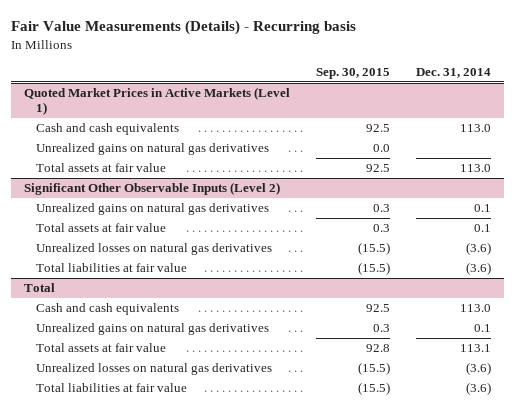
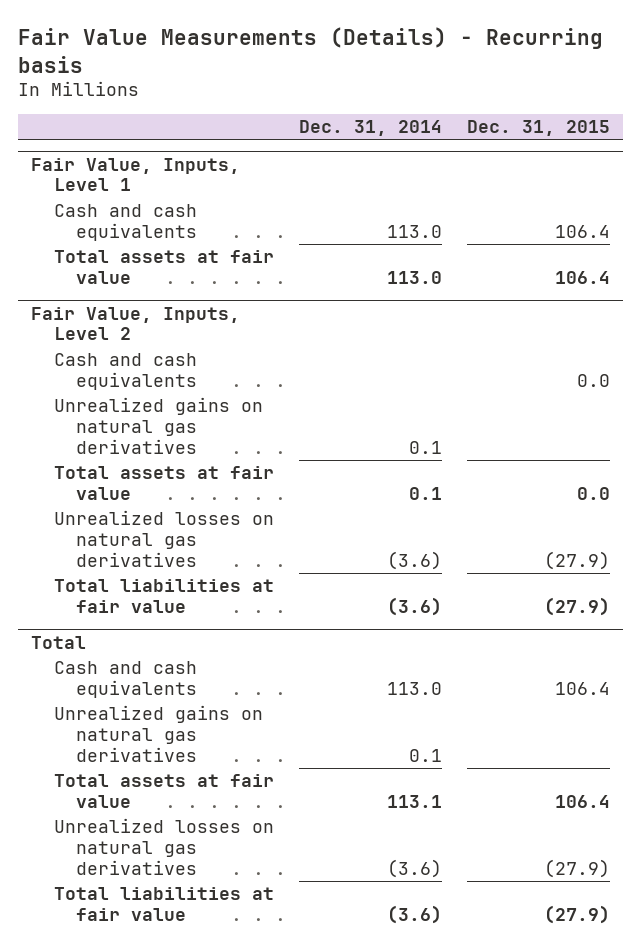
- | Sep. 30, 2015 | Dec. 31, 2014
+ | Dec. 31, 2014 | Dec. 31, 2015
- Quoted Market Prices in Active Markets (Level 1)
+ Fair Value, Inputs, Level 1
- Unrealized gains on natural gas derivatives | 0.0 |
- Significant Other Observable Inputs (Level 2)
+ Fair Value, Inputs, Level 2
+ Cash and cash equivalents | | 0.0

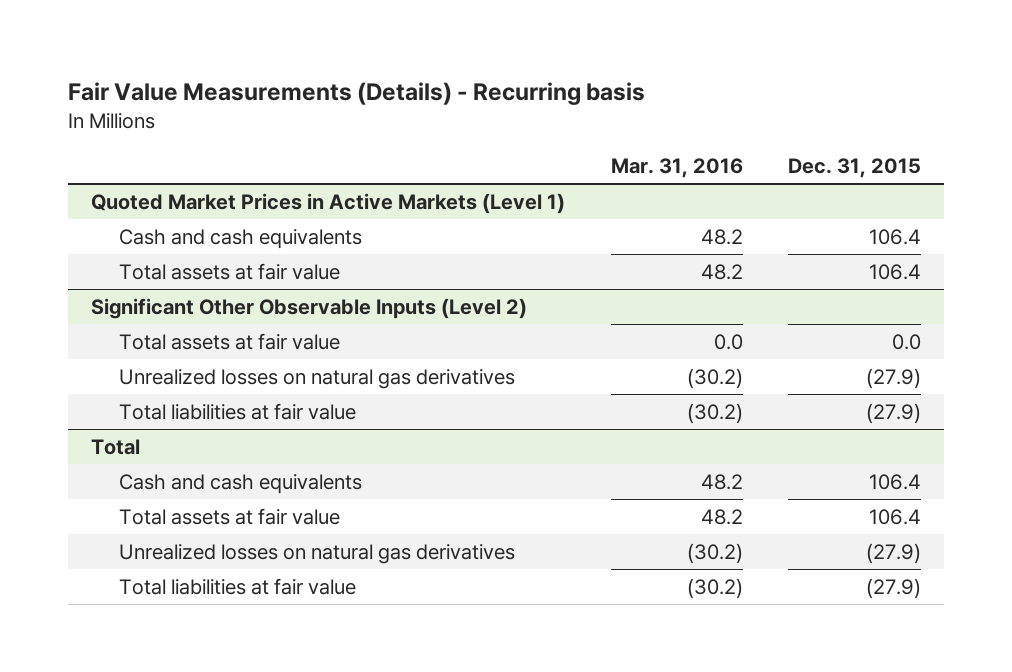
- | Dec. 31, 2014 | Dec. 31, 2015
+ | Mar. 31, 2016 | Dec. 31, 2015
- Fair Value, Inputs, Level 1
+ Quoted Market Prices in Active Markets (Level 1)
- Fair Value, Inputs, Level 2
- Cash and cash equivalents | | 0.0
- Unrealized gains on natural gas derivatives | 0.1 |
+ Significant Other Observable Inputs (Level 2)
@ Total
- Unrealized gains on natural gas derivatives | 0.1 |

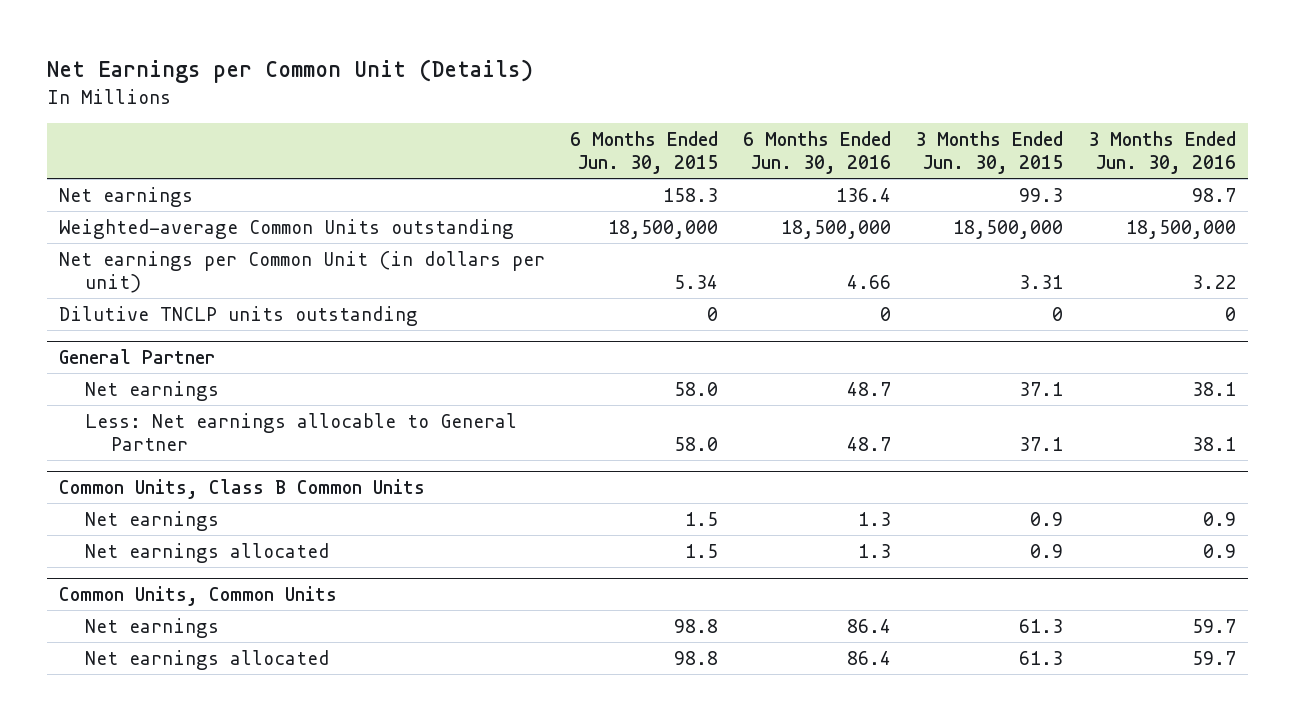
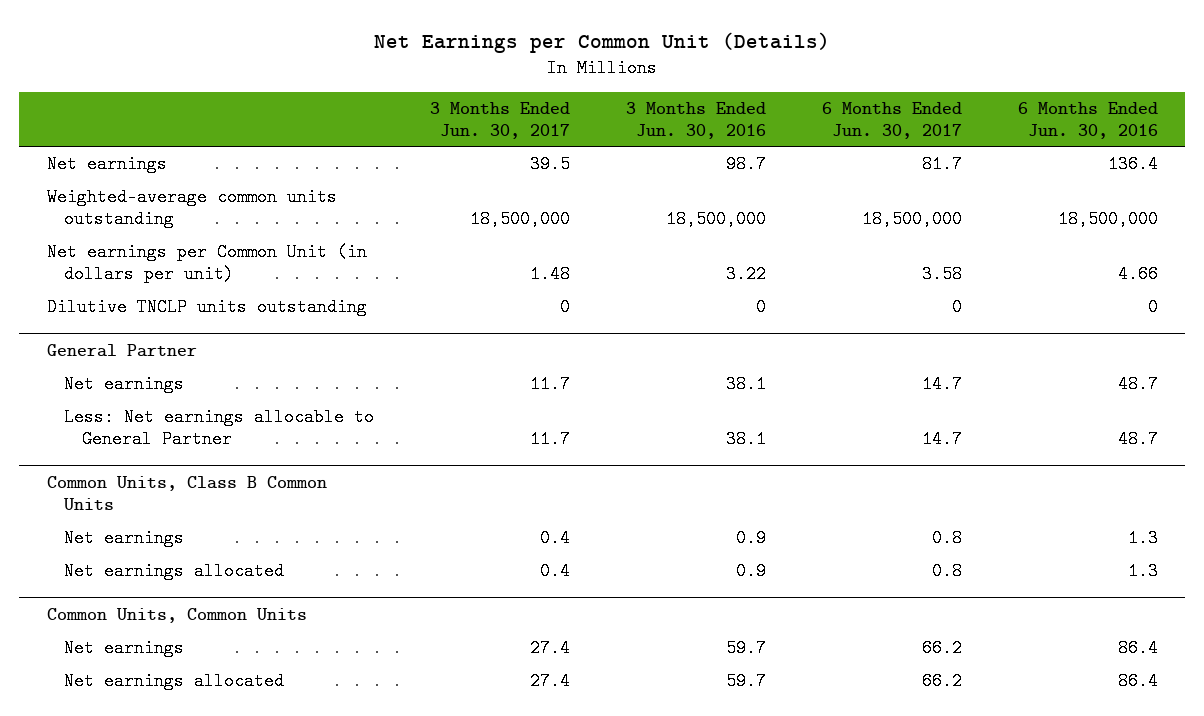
- | 6 Months Ended Jun. 30, 2015 | 6 Months Ended Jun. 30, 2016 | 3 Months Ended Jun. 30, 2015 | 3 Months Ended Jun. 30, 2016
+ | 3 Months Ended Jun. 30, 2017 | 3 Months Ended Jun. 30, 2016 | 6 Months Ended Jun. 30, 2017 | 6 Months Ended Jun. 30, 2016
- Weighted-average Common Units outstanding | 18,500,000 | 18,500,000 | 18,500,000 | 18,500,000
+ Weighted-average common units outstanding | 18,500,000 | 18,500,000 | 18,500,000 | 18,500,000

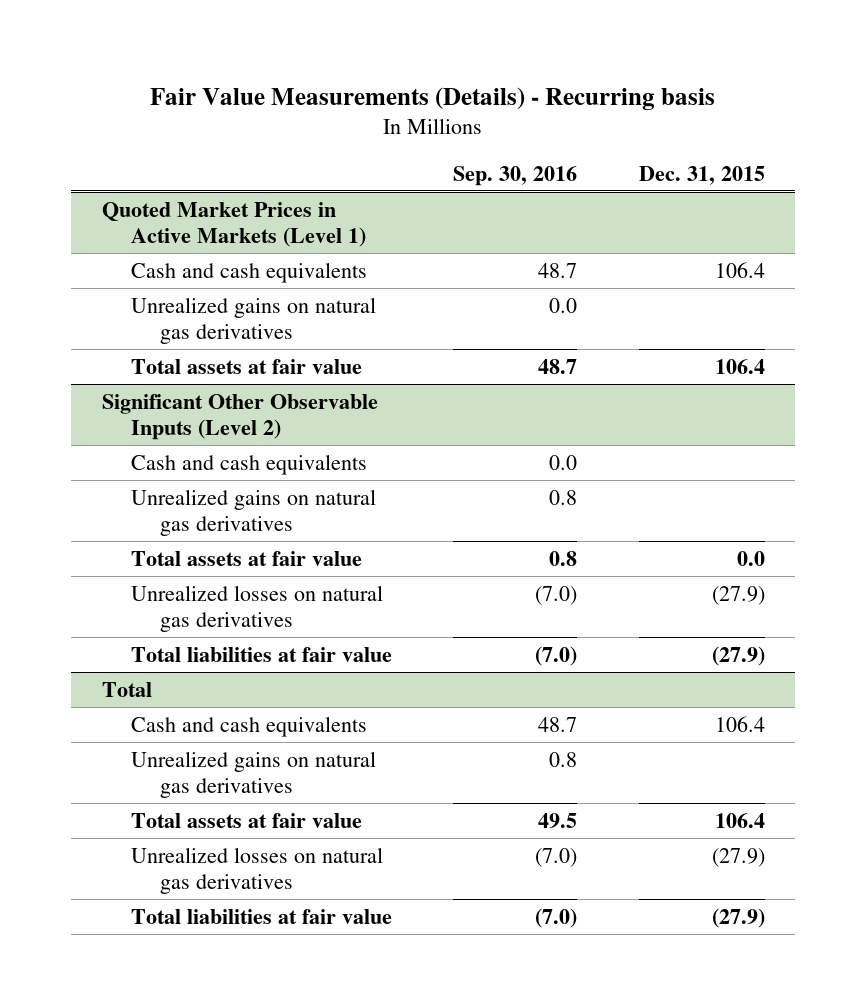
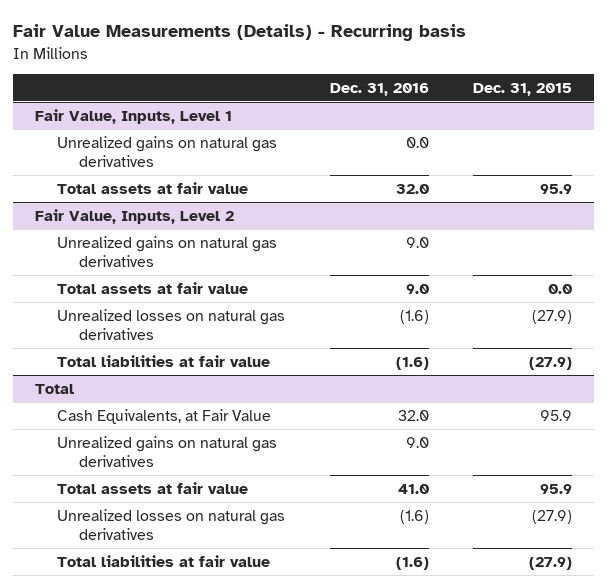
- | Sep. 30, 2016 | Dec. 31, 2015
+ | Dec. 31, 2016 | Dec. 31, 2015
- Quoted Market Prices in Active Markets (Level 1)
- Cash and cash equivalents | 48.7 | 106.4
+ Fair Value, Inputs, Level 1
- Total assets at fair value | 48.7 | 106.4
- Significant Other Observable Inputs (Level 2)
- Cash and cash equivalents | 0.0 |
+ Total assets at fair value | 32.0 | 95.9
+ Fair Value, Inputs, Level 2
@ Total
- Cash and cash equivalents | 48.7 | 106.4
+ Cash Equivalents, at Fair Value | 32.0 | 95.9
- Total assets at fair value | 49.5 | 106.4
+ Total assets at fair value | 41.0 | 95.9

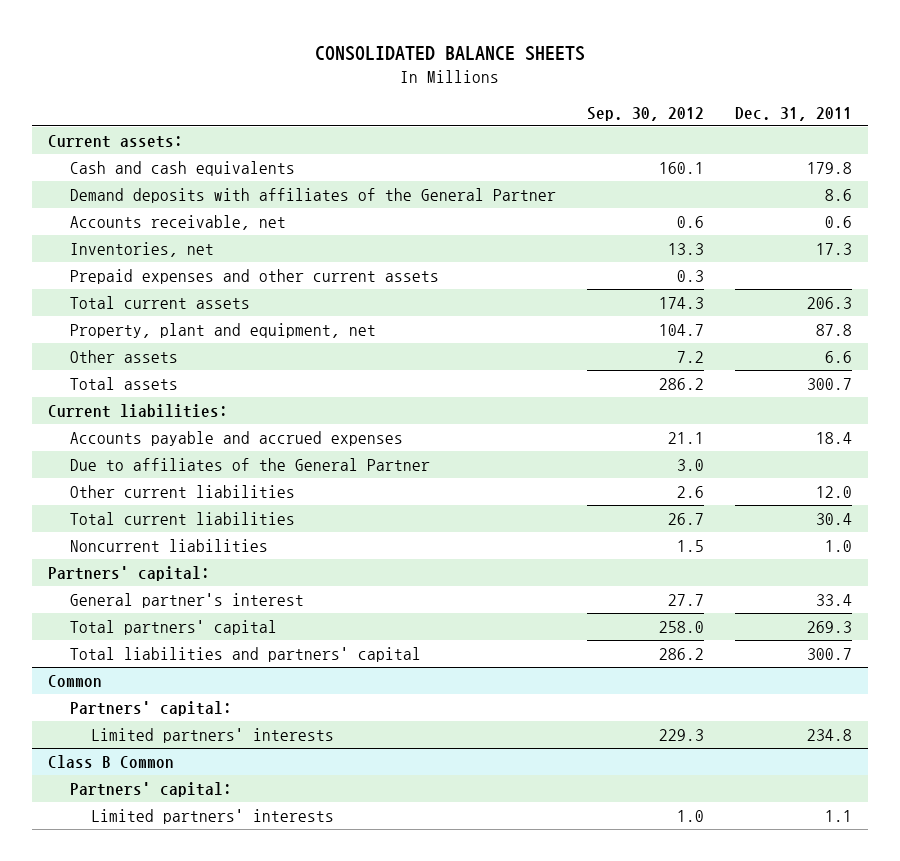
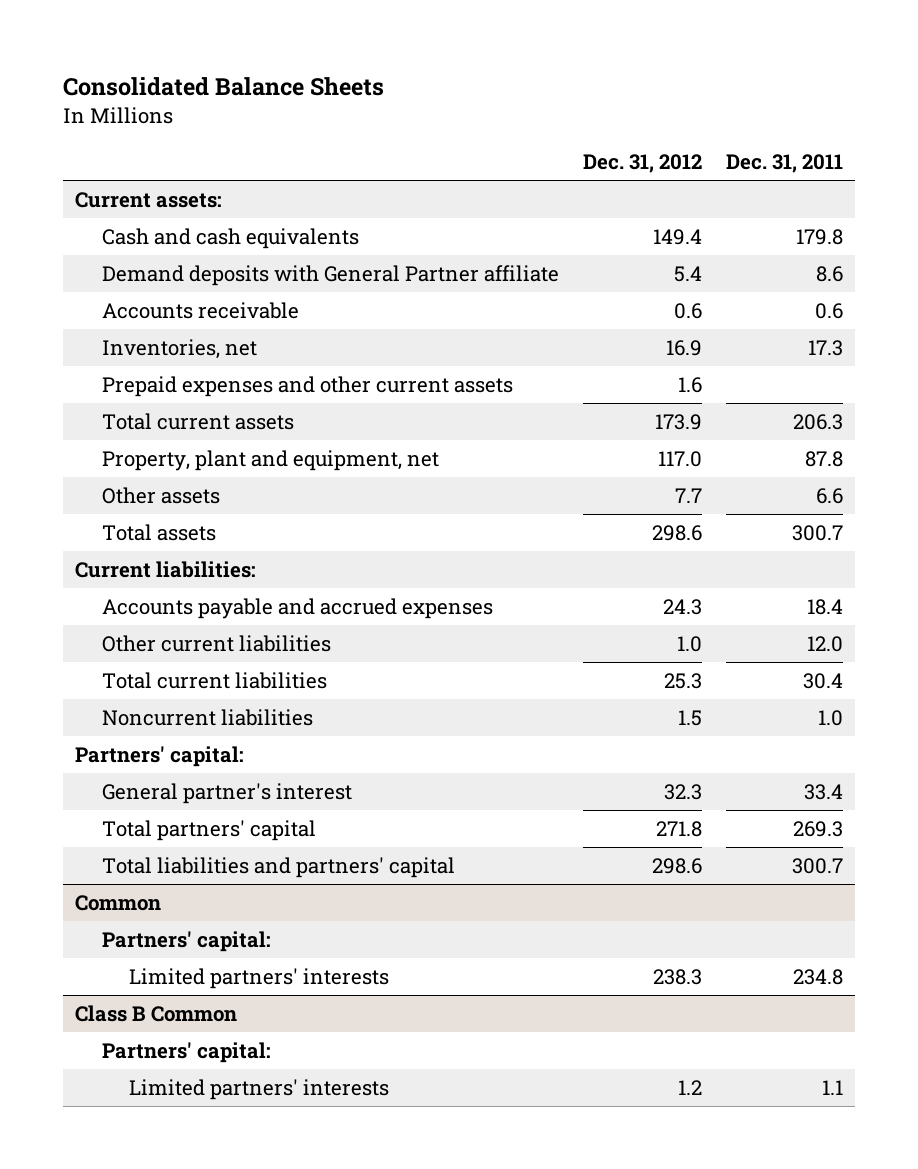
- CONSOLIDATED BALANCE SHEETS
+ Consolidated Balance Sheets
- | Sep. 30, 2012 | Dec. 31, 2011
+ | Dec. 31, 2012 | Dec. 31, 2011
- Demand deposits with affiliates of the General Partner | | 8.6
- Accounts receivable, net | 0.6 | 0.6
+ Demand deposits with General Partner affiliate | 5.4 | 8.6
+ Accounts receivable | 0.6 | 0.6
- Due to affiliates of the General Partner | 3.0 |

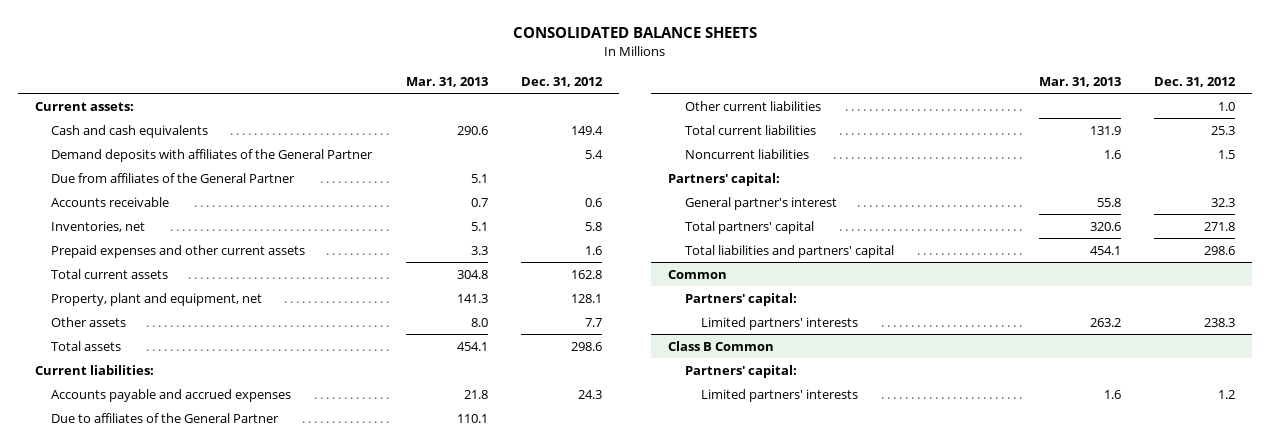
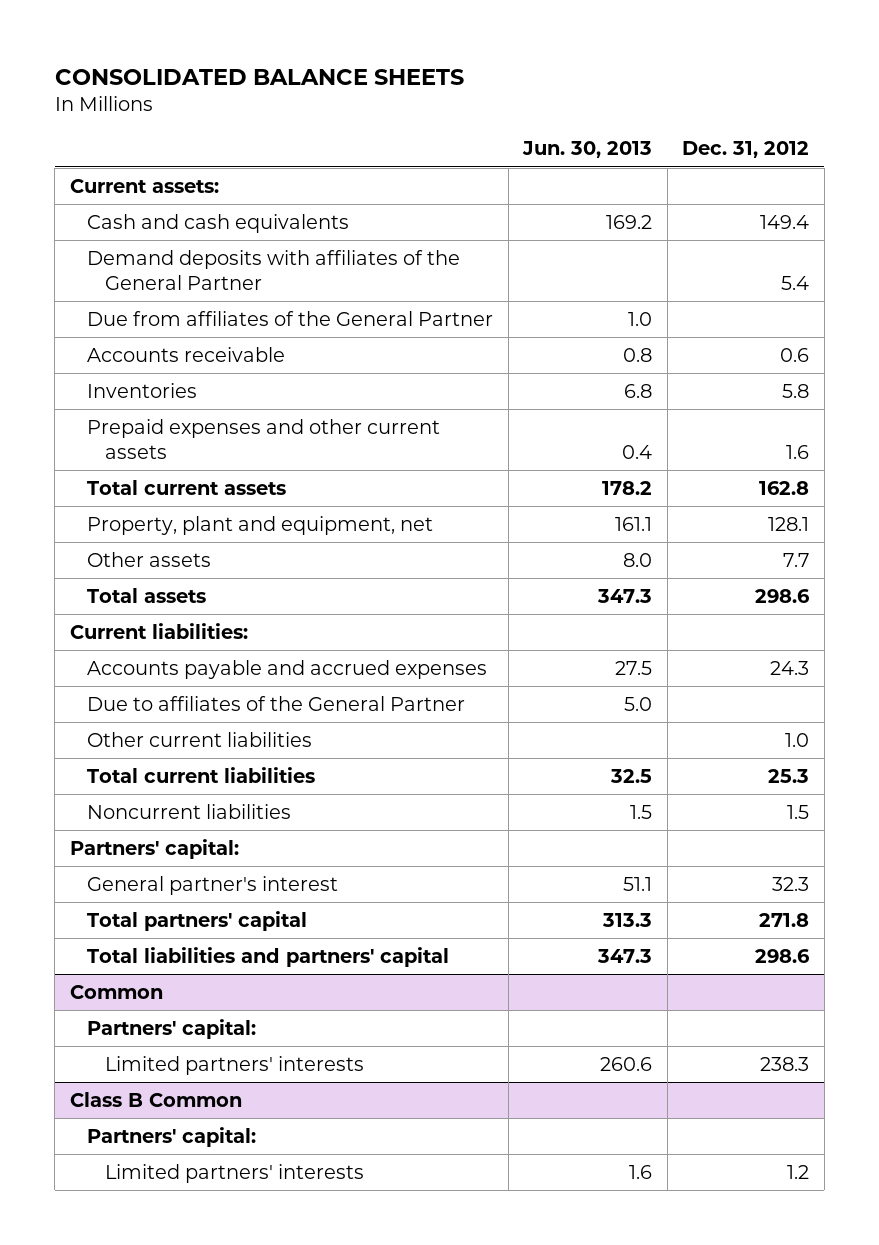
- | Mar. 31, 2013 | Dec. 31, 2012
+ | Jun. 30, 2013 | Dec. 31, 2012
- Inventories, net | 5.1 | 5.8
+ Inventories | 6.8 | 5.8

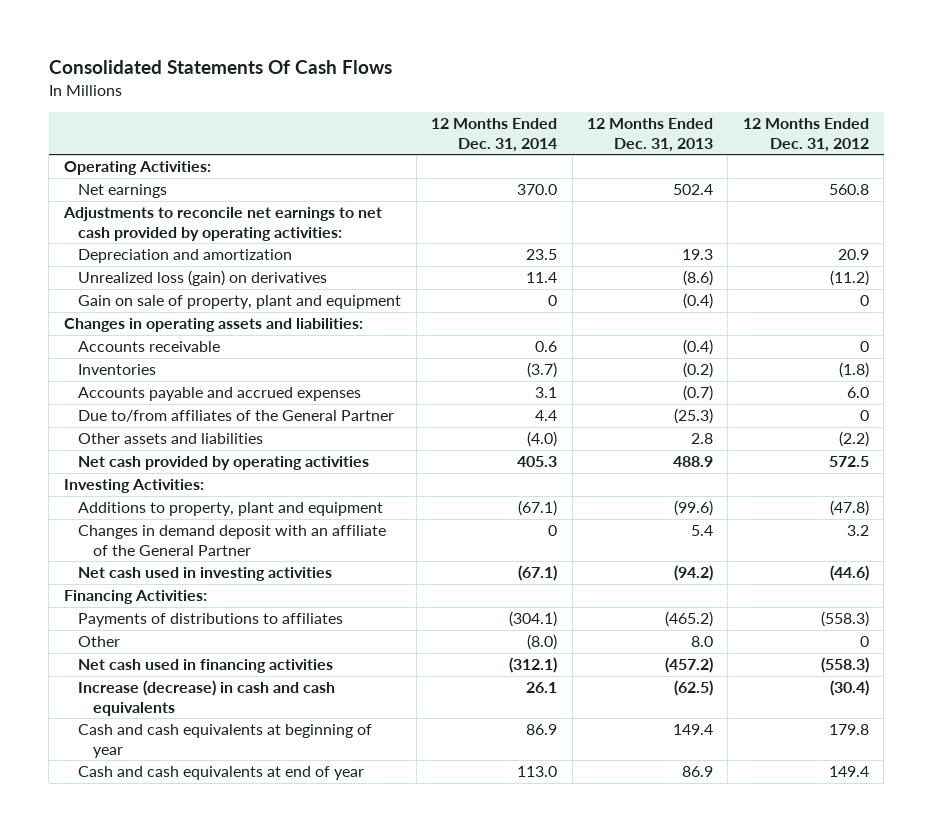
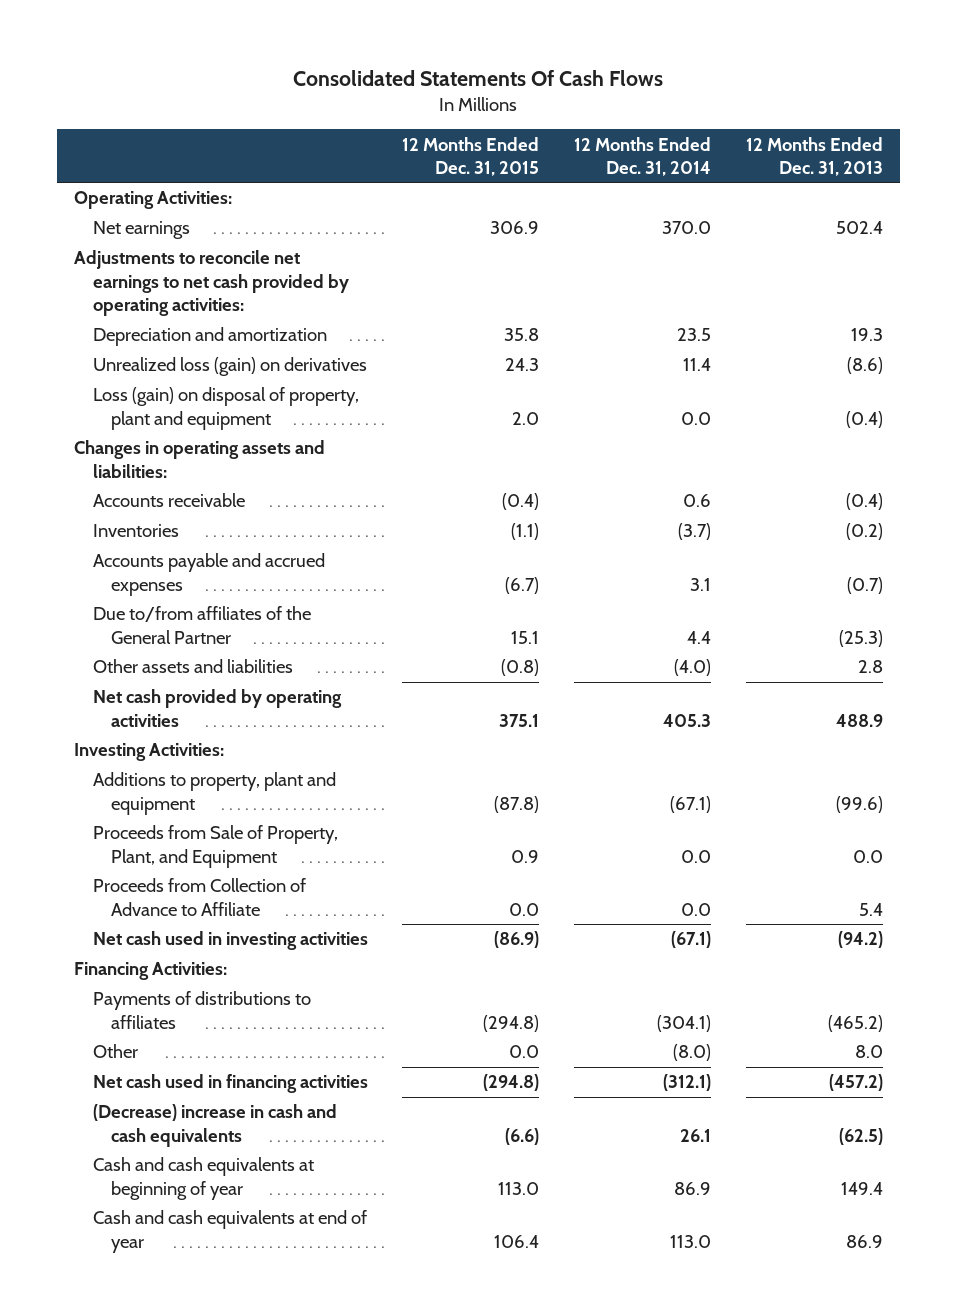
- | 12 Months Ended Dec. 31, 2014 | 12 Months Ended Dec. 31, 2013 | 12 Months Ended Dec. 31, 2012
+ | 12 Months Ended Dec. 31, 2015 | 12 Months Ended Dec. 31, 2014 | 12 Months Ended Dec. 31, 2013
- Gain on sale of property, plant and equipment | 0 | (0.4) | 0
+ Loss (gain) on disposal of property, plant and equipment | 2.0 | 0.0 | (0.4)
- Changes in demand deposit with an affiliate of the General Partner | 0 | 5.4 | 3.2
+ Proceeds from Sale of Property, Plant, and Equipment | 0.9 | 0.0 | 0.0
+ Proceeds from Collection of Advance to Affiliate | 0.0 | 0.0 | 5.4
- Increase (decrease) in cash and cash equivalents | 26.1 | (62.5) | (30.4)
+ (Decrease) increase in cash and cash equivalents | (6.6) | 26.1 | (62.5)

